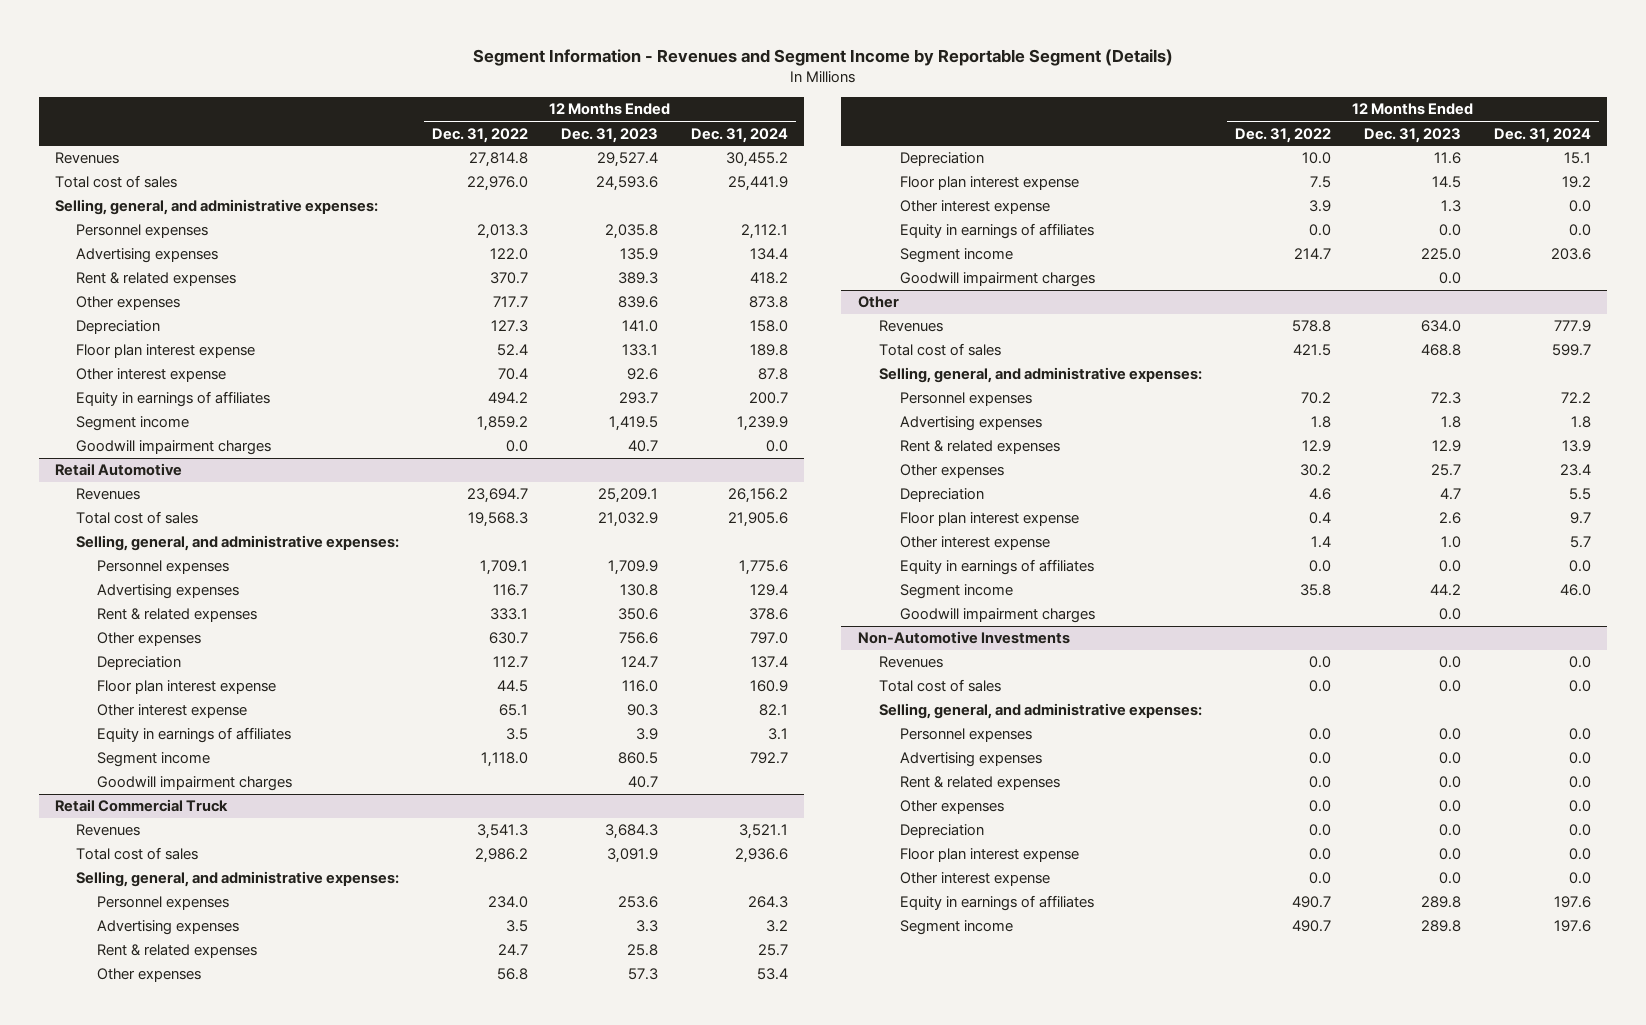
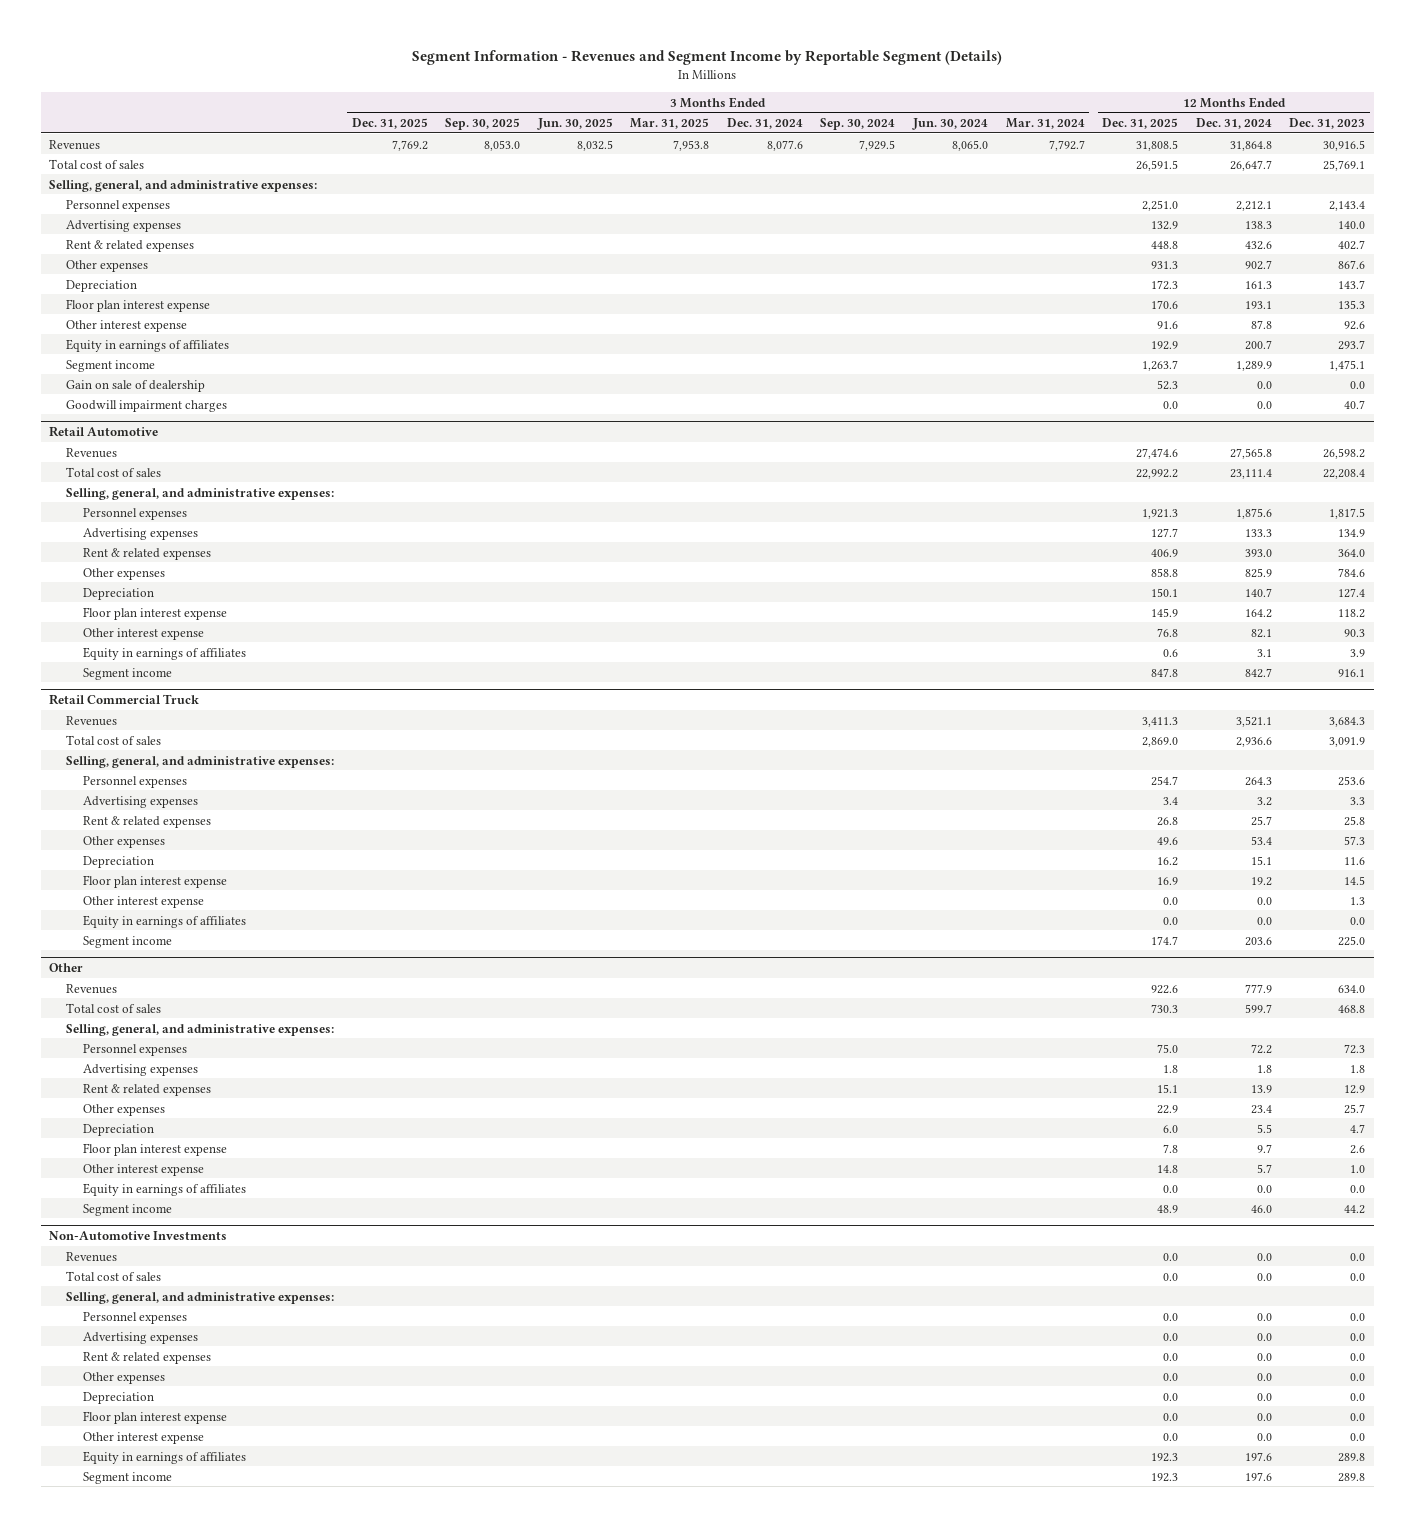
- | 12 Months Ended Dec. 31, 2022 | 12 Months Ended Dec. 31, 2023 | 12 Months Ended Dec. 31, 2024
+ | 3 Months Ended Dec. 31, 2025 | 3 Months Ended Sep. 30, 2025 | 3 Months Ended Jun. 30, 2025 | 3 Months Ended Mar. 31, 2025 | 3 Months Ended Dec. 31, 2024 | 3 Months Ended Sep. 30, 2024 | 3 Months Ended Jun. 30, 2024 | 3 Months Ended Mar. 31, 2024 | 12 Months Ended Dec. 31, 2025 | 12 Months Ended Dec. 31, 2024 | 12 Months Ended Dec. 31, 2023
- Revenues | 27,814.8 | 29,527.4 | 30,455.2
- Total cost of sales | 22,976.0 | 24,593.6 | 25,441.9
+ Revenues | 7,769.2 | 8,053.0 | 8,032.5 | 7,953.8 | 8,077.6 | 7,929.5 | 8,065.0 | 7,792.7 | 31,808.5 | 31,864.8 | 30,916.5
+ Total cost of sales | | | | | | | | | 26,591.5 | 26,647.7 | 25,769.1
- Personnel expenses | 2,013.3 | 2,035.8 | 2,112.1
- Advertising expenses | 122.0 | 135.9 | 134.4
- Rent & related expenses | 370.7 | 389.3 | 418.2
- Other expenses | 717.7 | 839.6 | 873.8
- Depreciation | 127.3 | 141.0 | 158.0
- Floor plan interest expense | 52.4 | 133.1 | 189.8
+ Personnel expenses | | | | | | | | | 2,251.0 | 2,212.1 | 2,143.4
+ Advertising expenses | | | | | | | | | 132.9 | 138.3 | 140.0
+ Rent & related expenses | | | | | | | | | 448.8 | 432.6 | 402.7
+ Other expenses | | | | | | | | | 931.3 | 902.7 | 867.6
+ Depreciation | | | | | | | | | 172.3 | 161.3 | 143.7
+ Floor plan interest expense | | | | | | | | | 170.6 | 193.1 | 135.3
- Segment income | 1,859.2 | 1,419.5 | 1,239.9
+ Segment income | | | | | | | | | 1,263.7 | 1,289.9 | 1,475.1
+ Gain on sale of dealership | | | | | | | | | 52.3 | 0.0 | 0.0
@ Retail Automotive
- Revenues | 23,694.7 | 25,209.1 | 26,156.2
- Total cost of sales | 19,568.3 | 21,032.9 | 21,905.6
+ Revenues | | | | | | | | | 27,474.6 | 27,565.8 | 26,598.2
+ Total cost of sales | | | | | | | | | 22,992.2 | 23,111.4 | 22,208.4
- Personnel expenses | 1,709.1 | 1,709.9 | 1,775.6
- Advertising expenses | 116.7 | 130.8 | 129.4
- Rent & related expenses | 333.1 | 350.6 | 378.6
- Other expenses | 630.7 | 756.6 | 797.0
- Depreciation | 112.7 | 124.7 | 137.4
- Floor plan interest expense | 44.5 | 116.0 | 160.9
+ Personnel expenses | | | | | | | | | 1,921.3 | 1,875.6 | 1,817.5
+ Advertising expenses | | | | | | | | | 127.7 | 133.3 | 134.9
+ Rent & related expenses | | | | | | | | | 406.9 | 393.0 | 364.0
+ Other expenses | | | | | | | | | 858.8 | 825.9 | 784.6
+ Depreciation | | | | | | | | | 150.1 | 140.7 | 127.4
+ Floor plan interest expense | | | | | | | | | 145.9 | 164.2 | 118.2
- Segment income | 1,118.0 | 860.5 | 792.7
- Goodwill impairment charges | | 40.7 |
+ Segment income | | | | | | | | | 847.8 | 842.7 | 916.1
@ Retail Commercial Truck
- Goodwill impairment charges | | 0.0 |
@ Other
- Goodwill impairment charges | | 0.0 |

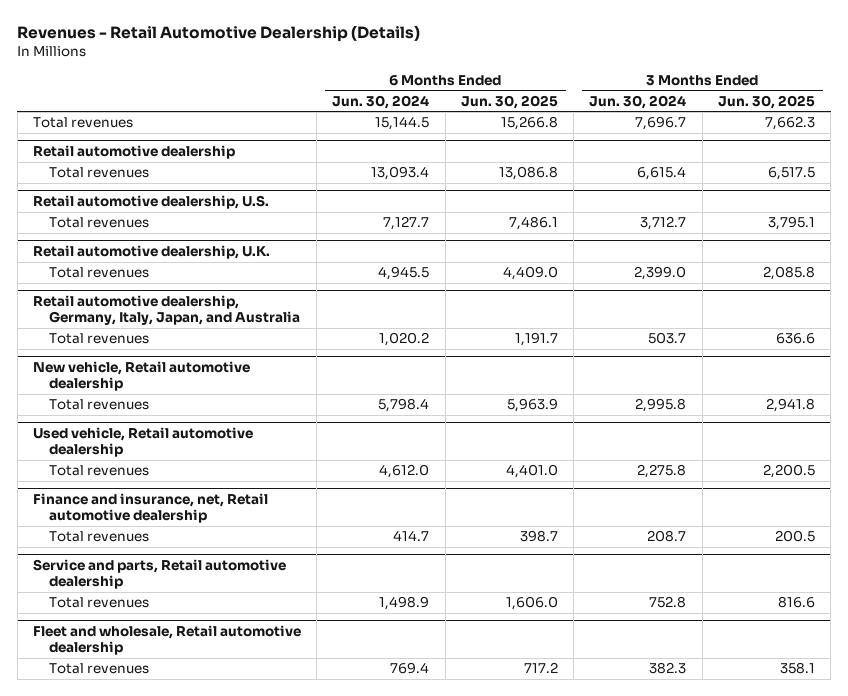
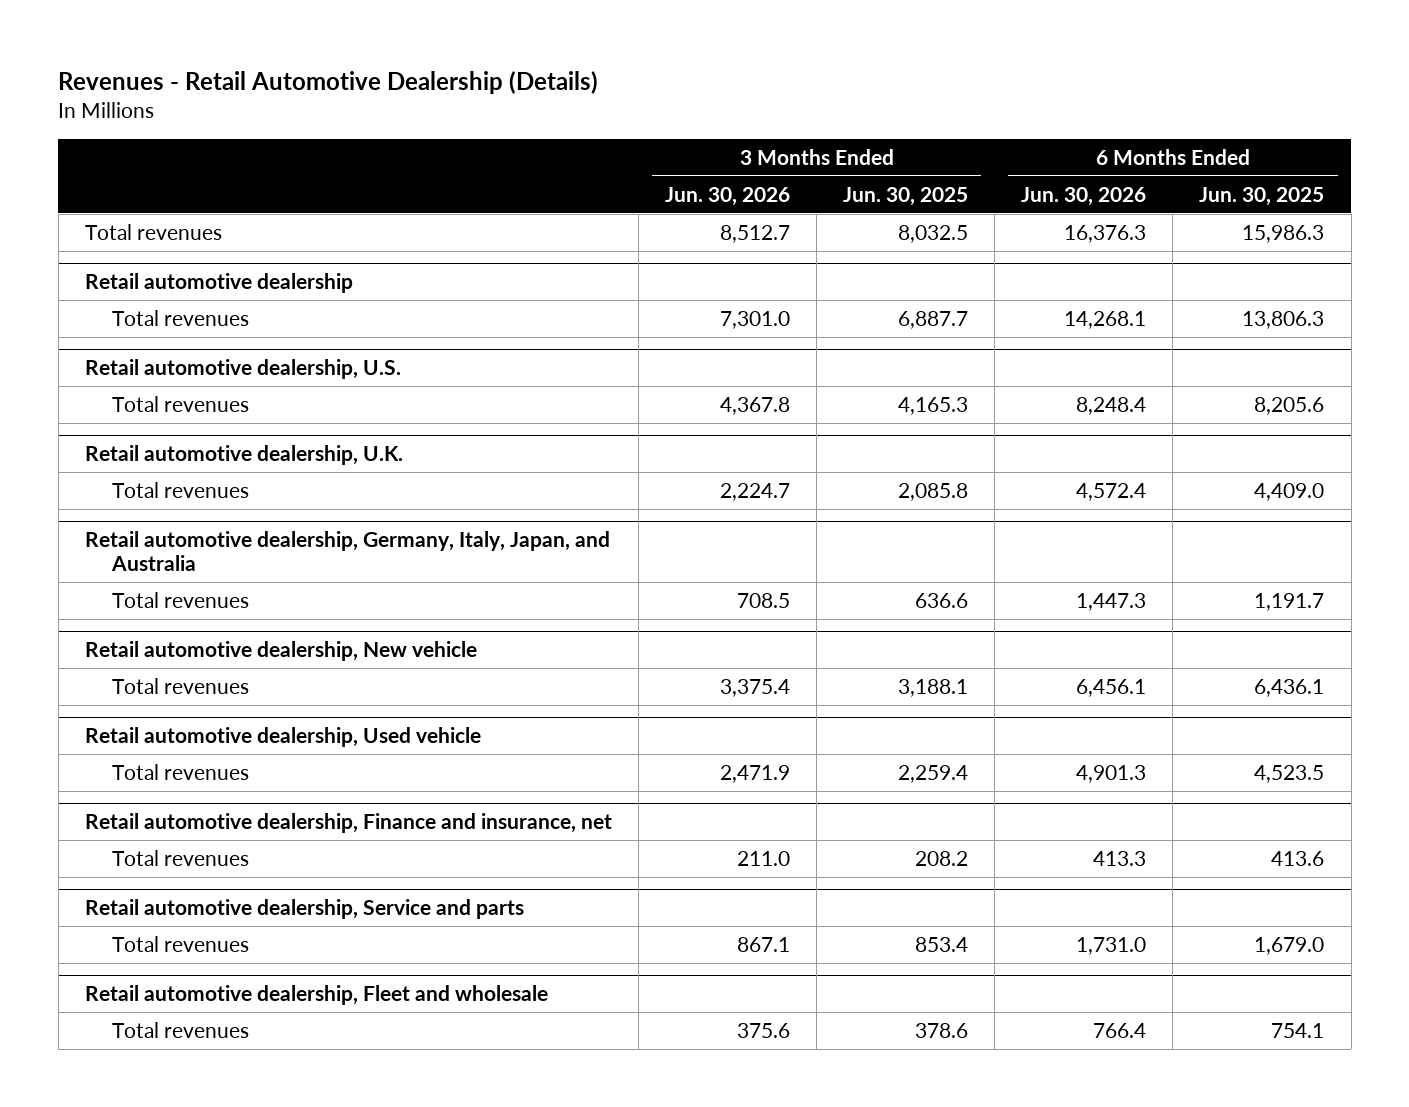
- | 6 Months Ended Jun. 30, 2024 | 6 Months Ended Jun. 30, 2025 | 3 Months Ended Jun. 30, 2024 | 3 Months Ended Jun. 30, 2025
+ | 3 Months Ended Jun. 30, 2026 | 3 Months Ended Jun. 30, 2025 | 6 Months Ended Jun. 30, 2026 | 6 Months Ended Jun. 30, 2025
- Total revenues | 15,144.5 | 15,266.8 | 7,696.7 | 7,662.3
+ Total revenues | 8,512.7 | 8,032.5 | 16,376.3 | 15,986.3
@ Retail automotive dealership
- Total revenues | 13,093.4 | 13,086.8 | 6,615.4 | 6,517.5
+ Total revenues | 7,301.0 | 6,887.7 | 14,268.1 | 13,806.3
@ Retail automotive dealership, U.S.
- Total revenues | 7,127.7 | 7,486.1 | 3,712.7 | 3,795.1
+ Total revenues | 4,367.8 | 4,165.3 | 8,248.4 | 8,205.6
- New vehicle, Retail automotive dealership
- Total revenues | 5,798.4 | 5,963.9 | 2,995.8 | 2,941.8
- Used vehicle, Retail automotive dealership
- Total revenues | 4,612.0 | 4,401.0 | 2,275.8 | 2,200.5
- Finance and insurance, net, Retail automotive dealership
- Total revenues | 414.7 | 398.7 | 208.7 | 200.5
- Service and parts, Retail automotive dealership
- Total revenues | 1,498.9 | 1,606.0 | 752.8 | 816.6
- Fleet and wholesale, Retail automotive dealership
- Total revenues | 769.4 | 717.2 | 382.3 | 358.1
+ Retail automotive dealership, New vehicle
+ Total revenues | 3,375.4 | 3,188.1 | 6,456.1 | 6,436.1
+ Retail automotive dealership, Used vehicle
+ Total revenues | 2,471.9 | 2,259.4 | 4,901.3 | 4,523.5
+ Retail automotive dealership, Finance and insurance, net
+ Total revenues | 211.0 | 208.2 | 413.3 | 413.6
+ Retail automotive dealership, Service and parts
+ Total revenues | 867.1 | 853.4 | 1,731.0 | 1,679.0
+ Retail automotive dealership, Fleet and wholesale
+ Total revenues | 375.6 | 378.6 | 766.4 | 754.1

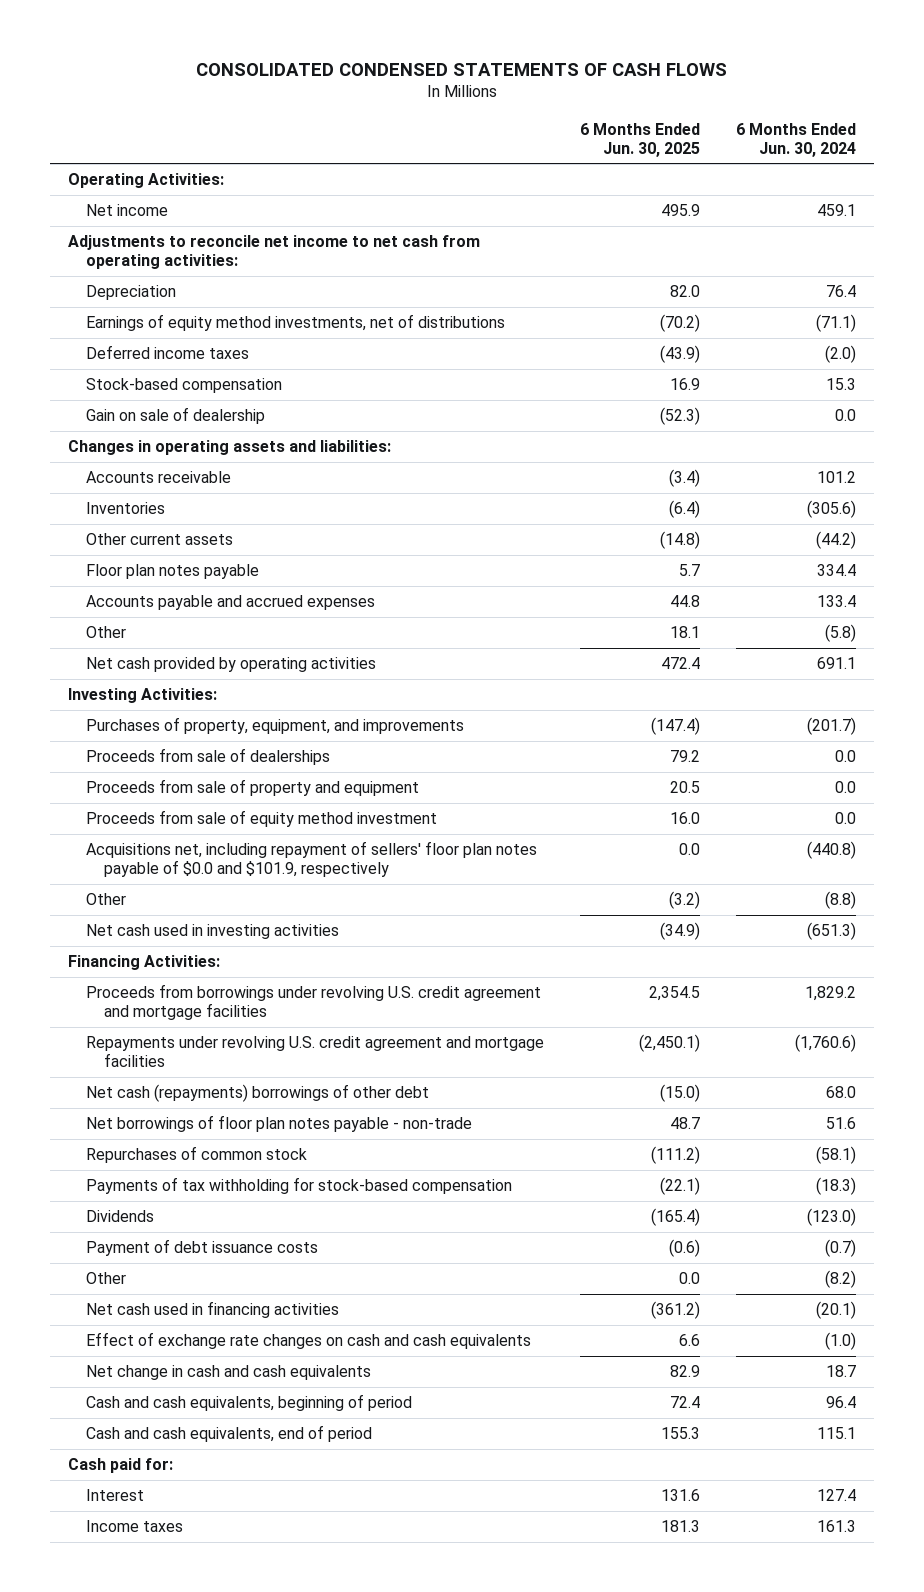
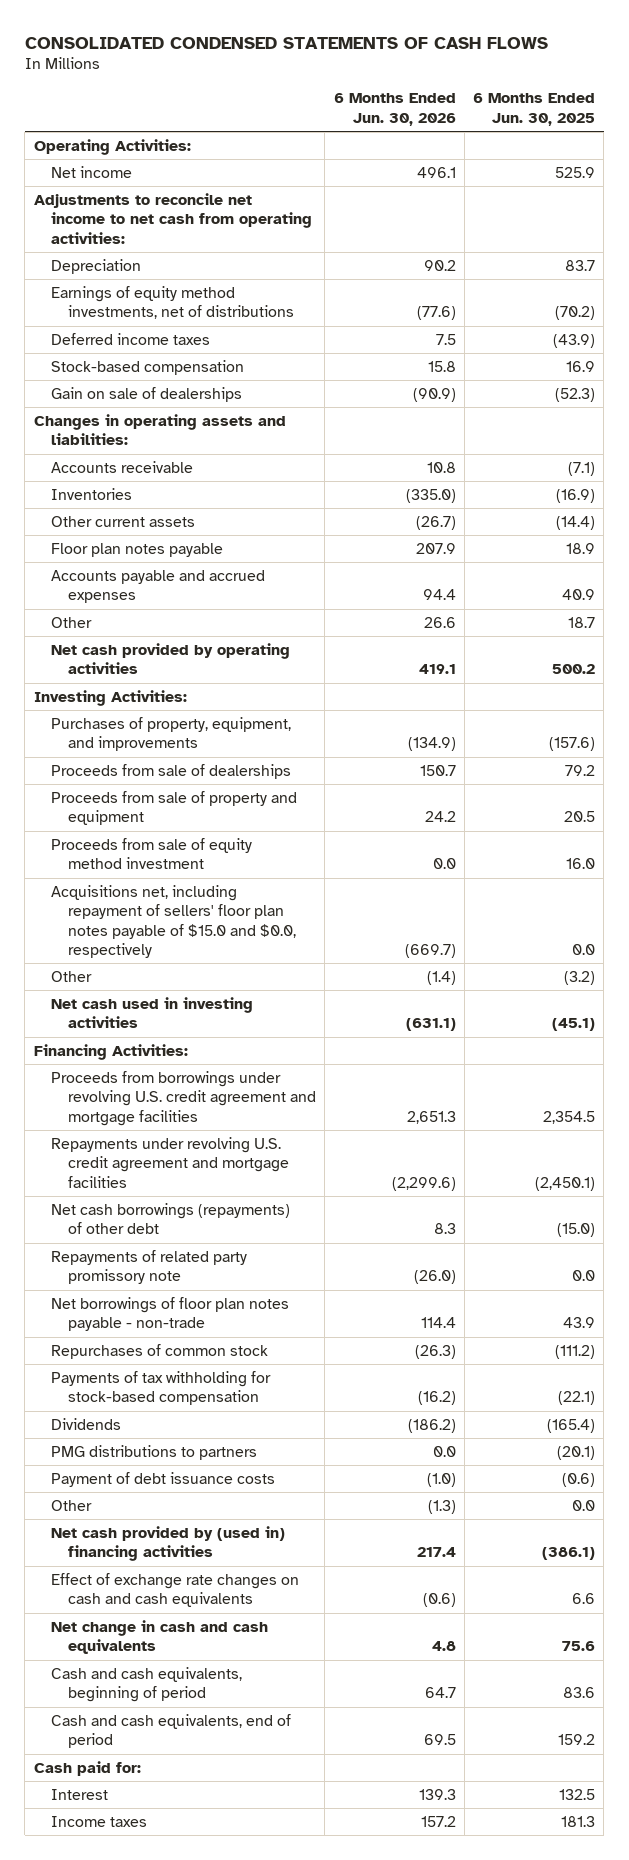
- | 6 Months Ended Jun. 30, 2025 | 6 Months Ended Jun. 30, 2024
+ | 6 Months Ended Jun. 30, 2026 | 6 Months Ended Jun. 30, 2025
- Net income | 495.9 | 459.1
+ Net income | 496.1 | 525.9
- Depreciation | 82.0 | 76.4
+ Depreciation | 90.2 | 83.7
- Gain on sale of dealership | (52.3) | 0.0
+ Gain on sale of dealerships | (90.9) | (52.3)
- Accounts receivable | (3.4) | 101.2
- Inventories | (6.4) | (305.6)
- Other current assets | (14.8) | (44.2)
- Floor plan notes payable | 5.7 | 334.4
- Accounts payable and accrued expenses | 44.8 | 133.4
- Other | 18.1 | (5.8)
- Net cash provided by operating activities | 472.4 | 691.1
+ Accounts receivable | 10.8 | (7.1)
+ Inventories | (335.0) | (16.9)
+ Other current assets | (26.7) | (14.4)
+ Floor plan notes payable | 207.9 | 18.9
+ Accounts payable and accrued expenses | 94.4 | 40.9
+ Other | 26.6 | 18.7
+ Net cash provided by operating activities | 419.1 | 500.2
- Purchases of property, equipment, and improvements | (147.4) | (201.7)
+ Purchases of property, equipment, and improvements | (134.9) | (157.6)
- Acquisitions net, including repayment of sellers' floor plan notes payable of $0.0 and $101.9, respectively | 0.0 | (440.8)
+ Acquisitions net, including repayment of sellers' floor plan notes payable of $15.0 and $0.0, respectively | (669.7) | 0.0
- Net cash used in investing activities | (34.9) | (651.3)
+ Net cash used in investing activities | (631.1) | (45.1)
- Net cash (repayments) borrowings of other debt | (15.0) | 68.0
- Net borrowings of floor plan notes payable - non-trade | 48.7 | 51.6
+ Net cash borrowings (repayments) of other debt | 8.3 | (15.0)
+ Repayments of related party promissory note | (26.0) | 0.0
+ Net borrowings of floor plan notes payable - non-trade | 114.4 | 43.9
+ PMG distributions to partners | 0.0 | (20.1)
- Net cash used in financing activities | (361.2) | (20.1)
+ Net cash provided by (used in) financing activities | 217.4 | (386.1)
- Net change in cash and cash equivalents | 82.9 | 18.7
- Cash and cash equivalents, beginning of period | 72.4 | 96.4
- Cash and cash equivalents, end of period | 155.3 | 115.1
+ Net change in cash and cash equivalents | 4.8 | 75.6
+ Cash and cash equivalents, beginning of period | 64.7 | 83.6
+ Cash and cash equivalents, end of period | 69.5 | 159.2
- Interest | 131.6 | 127.4
+ Interest | 139.3 | 132.5

